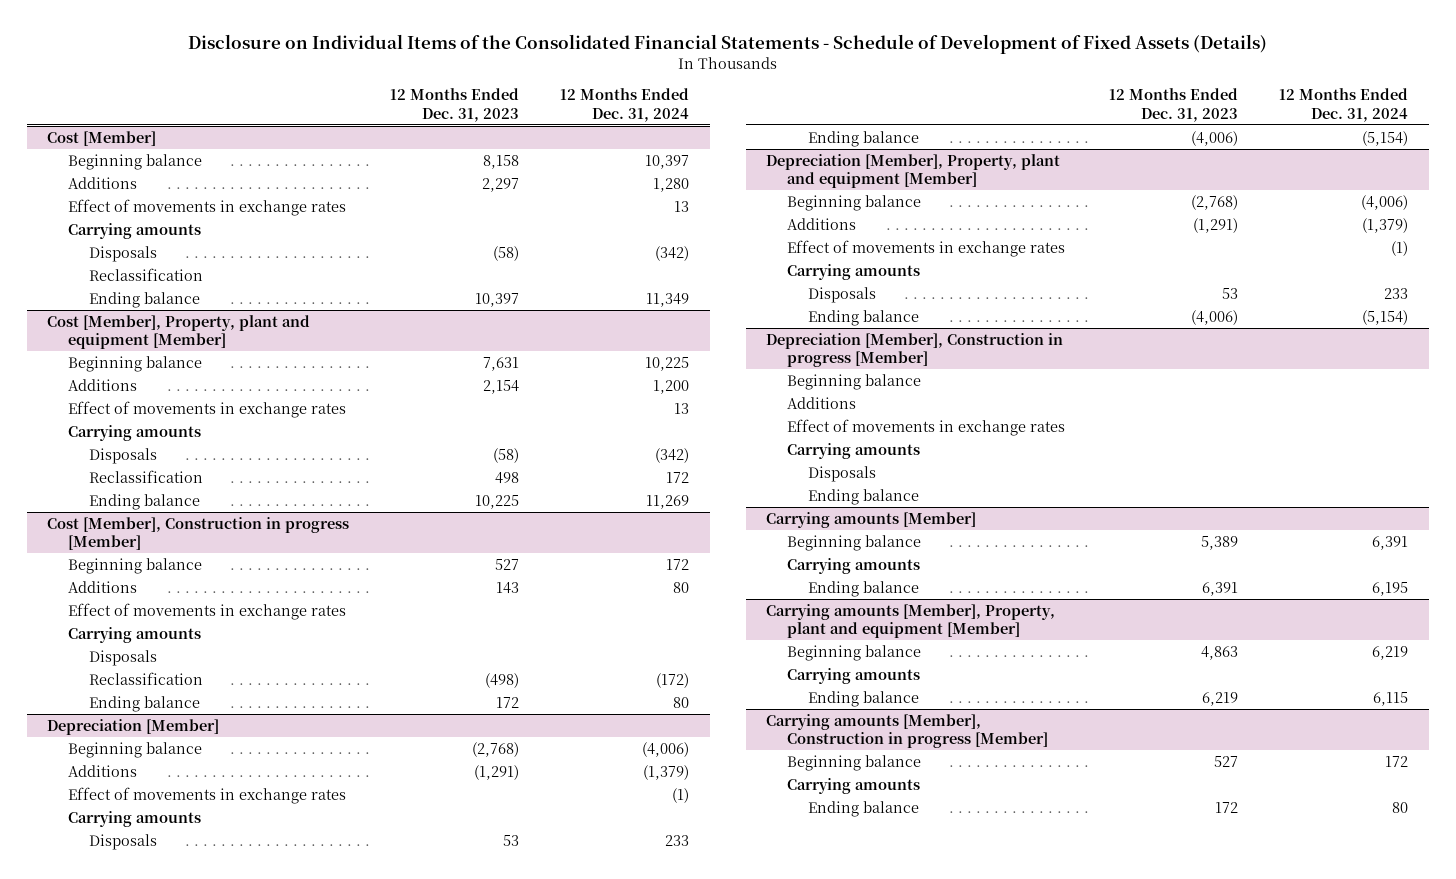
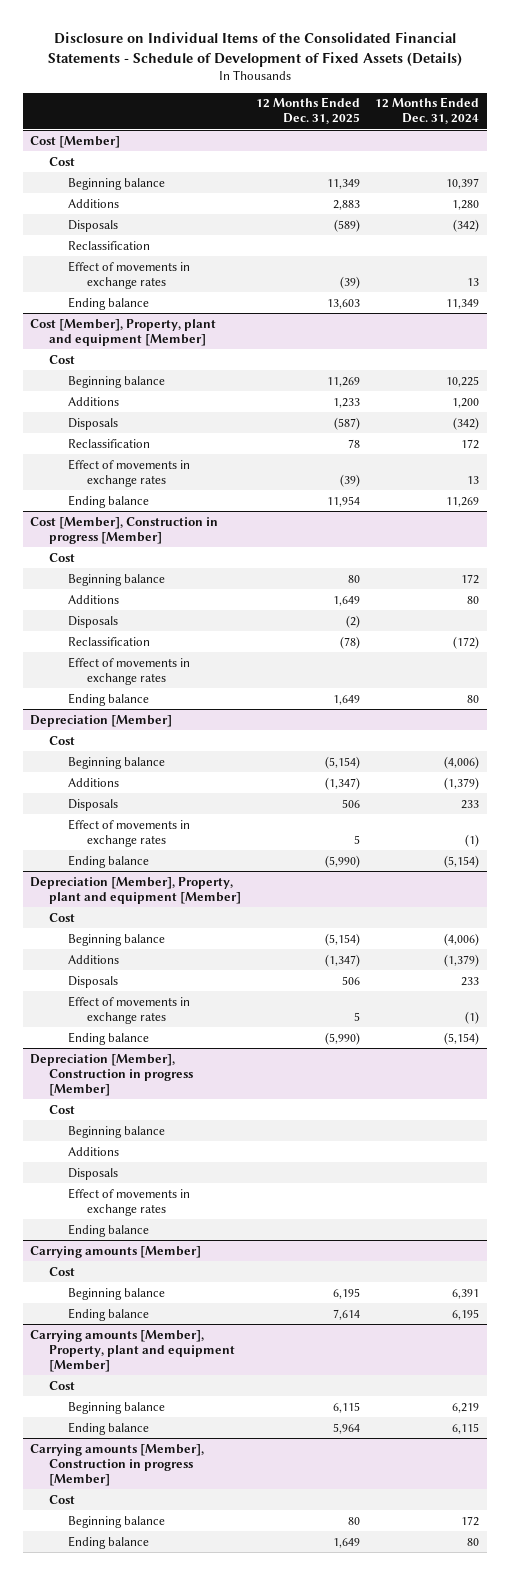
- | 12 Months Ended Dec. 31, 2023 | 12 Months Ended Dec. 31, 2024
+ | 12 Months Ended Dec. 31, 2025 | 12 Months Ended Dec. 31, 2024
@ Cost [Member]
+ Cost
- Carrying amounts
moved down: Effect of movements in exchange rates | (39) | 13
@ Cost [Member], Property, plant and equipment [Member]
+ Cost
- Carrying amounts
moved down: Effect of movements in exchange rates | (39) | 13
@ Cost [Member], Construction in progress [Member]
+ Cost
- Carrying amounts
moved down: Effect of movements in exchange rates
@ Depreciation [Member]
+ Cost
- Carrying amounts
moved down: Effect of movements in exchange rates | 5 | (1)
@ Depreciation [Member], Property, plant and equipment [Member]
+ Cost
- Carrying amounts
moved down: Effect of movements in exchange rates | 5 | (1)
@ Depreciation [Member], Construction in progress [Member]
+ Cost
- Carrying amounts
moved down: Effect of movements in exchange rates
@ Carrying amounts [Member]
+ Cost
- Carrying amounts
@ Carrying amounts [Member], Property, plant and equipment [Member]
+ Cost
- Carrying amounts
@ Carrying amounts [Member], Construction in progress [Member]
+ Cost
- Carrying amounts

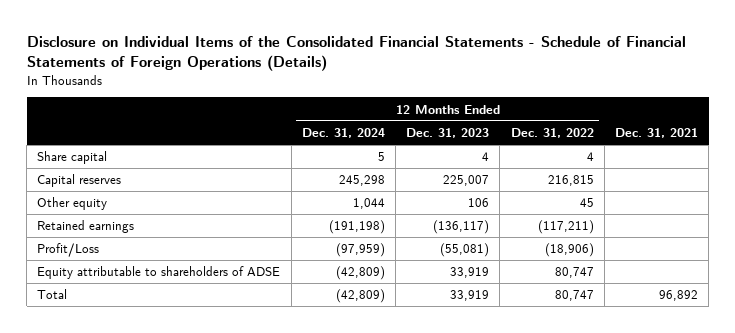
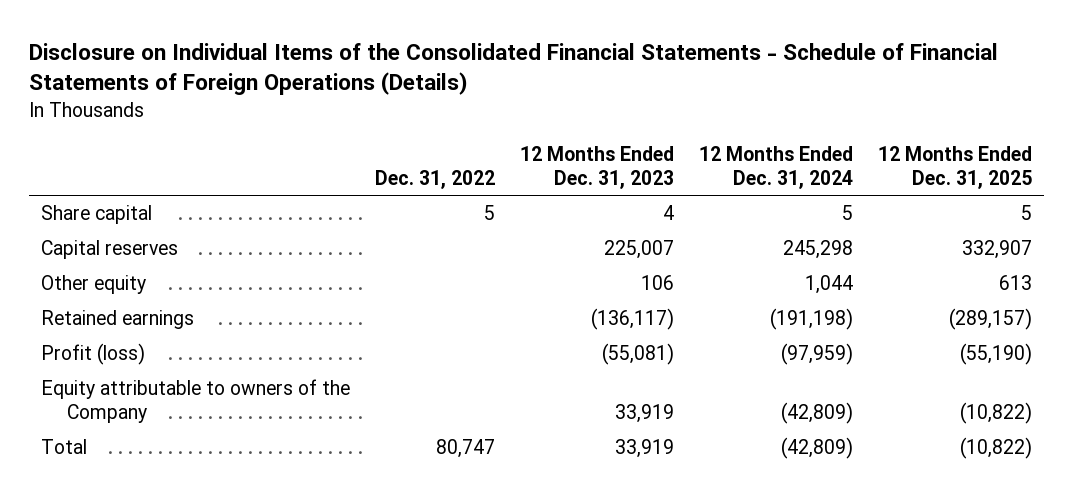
- | 12 Months Ended Dec. 31, 2024 | 12 Months Ended Dec. 31, 2023 | 12 Months Ended Dec. 31, 2022 | Dec. 31, 2021
+ | Dec. 31, 2022 | 12 Months Ended Dec. 31, 2023 | 12 Months Ended Dec. 31, 2024 | 12 Months Ended Dec. 31, 2025
- Profit/Loss | (97,959) | (55,081) | (18,906) |
- Equity attributable to shareholders of ADSE | (42,809) | 33,919 | 80,747 |
+ Profit (loss) | | (55,081) | (97,959) | (55,190)
+ Equity attributable to owners of the Company | | 33,919 | (42,809) | (10,822)

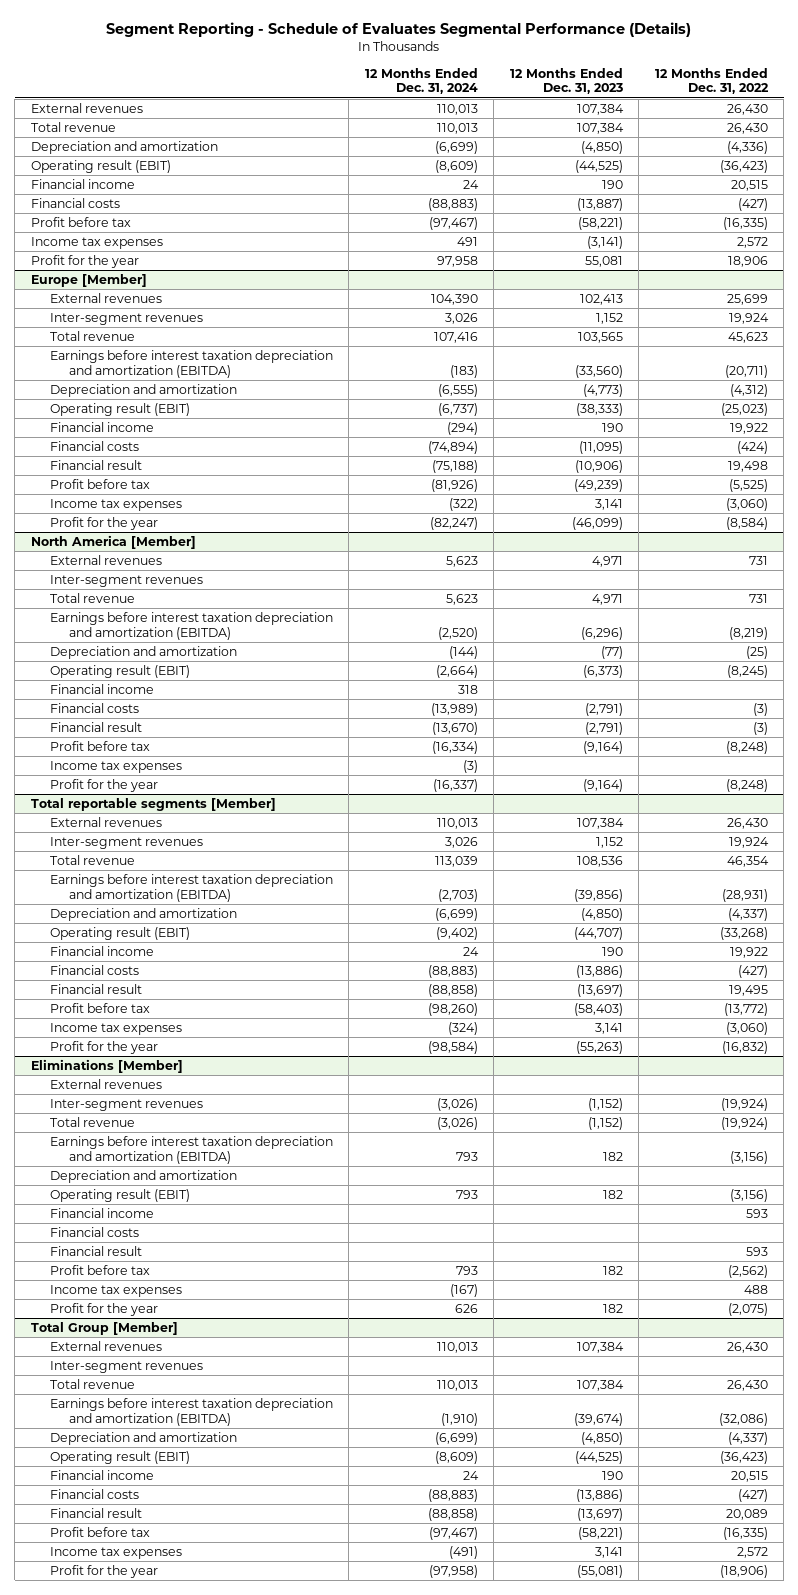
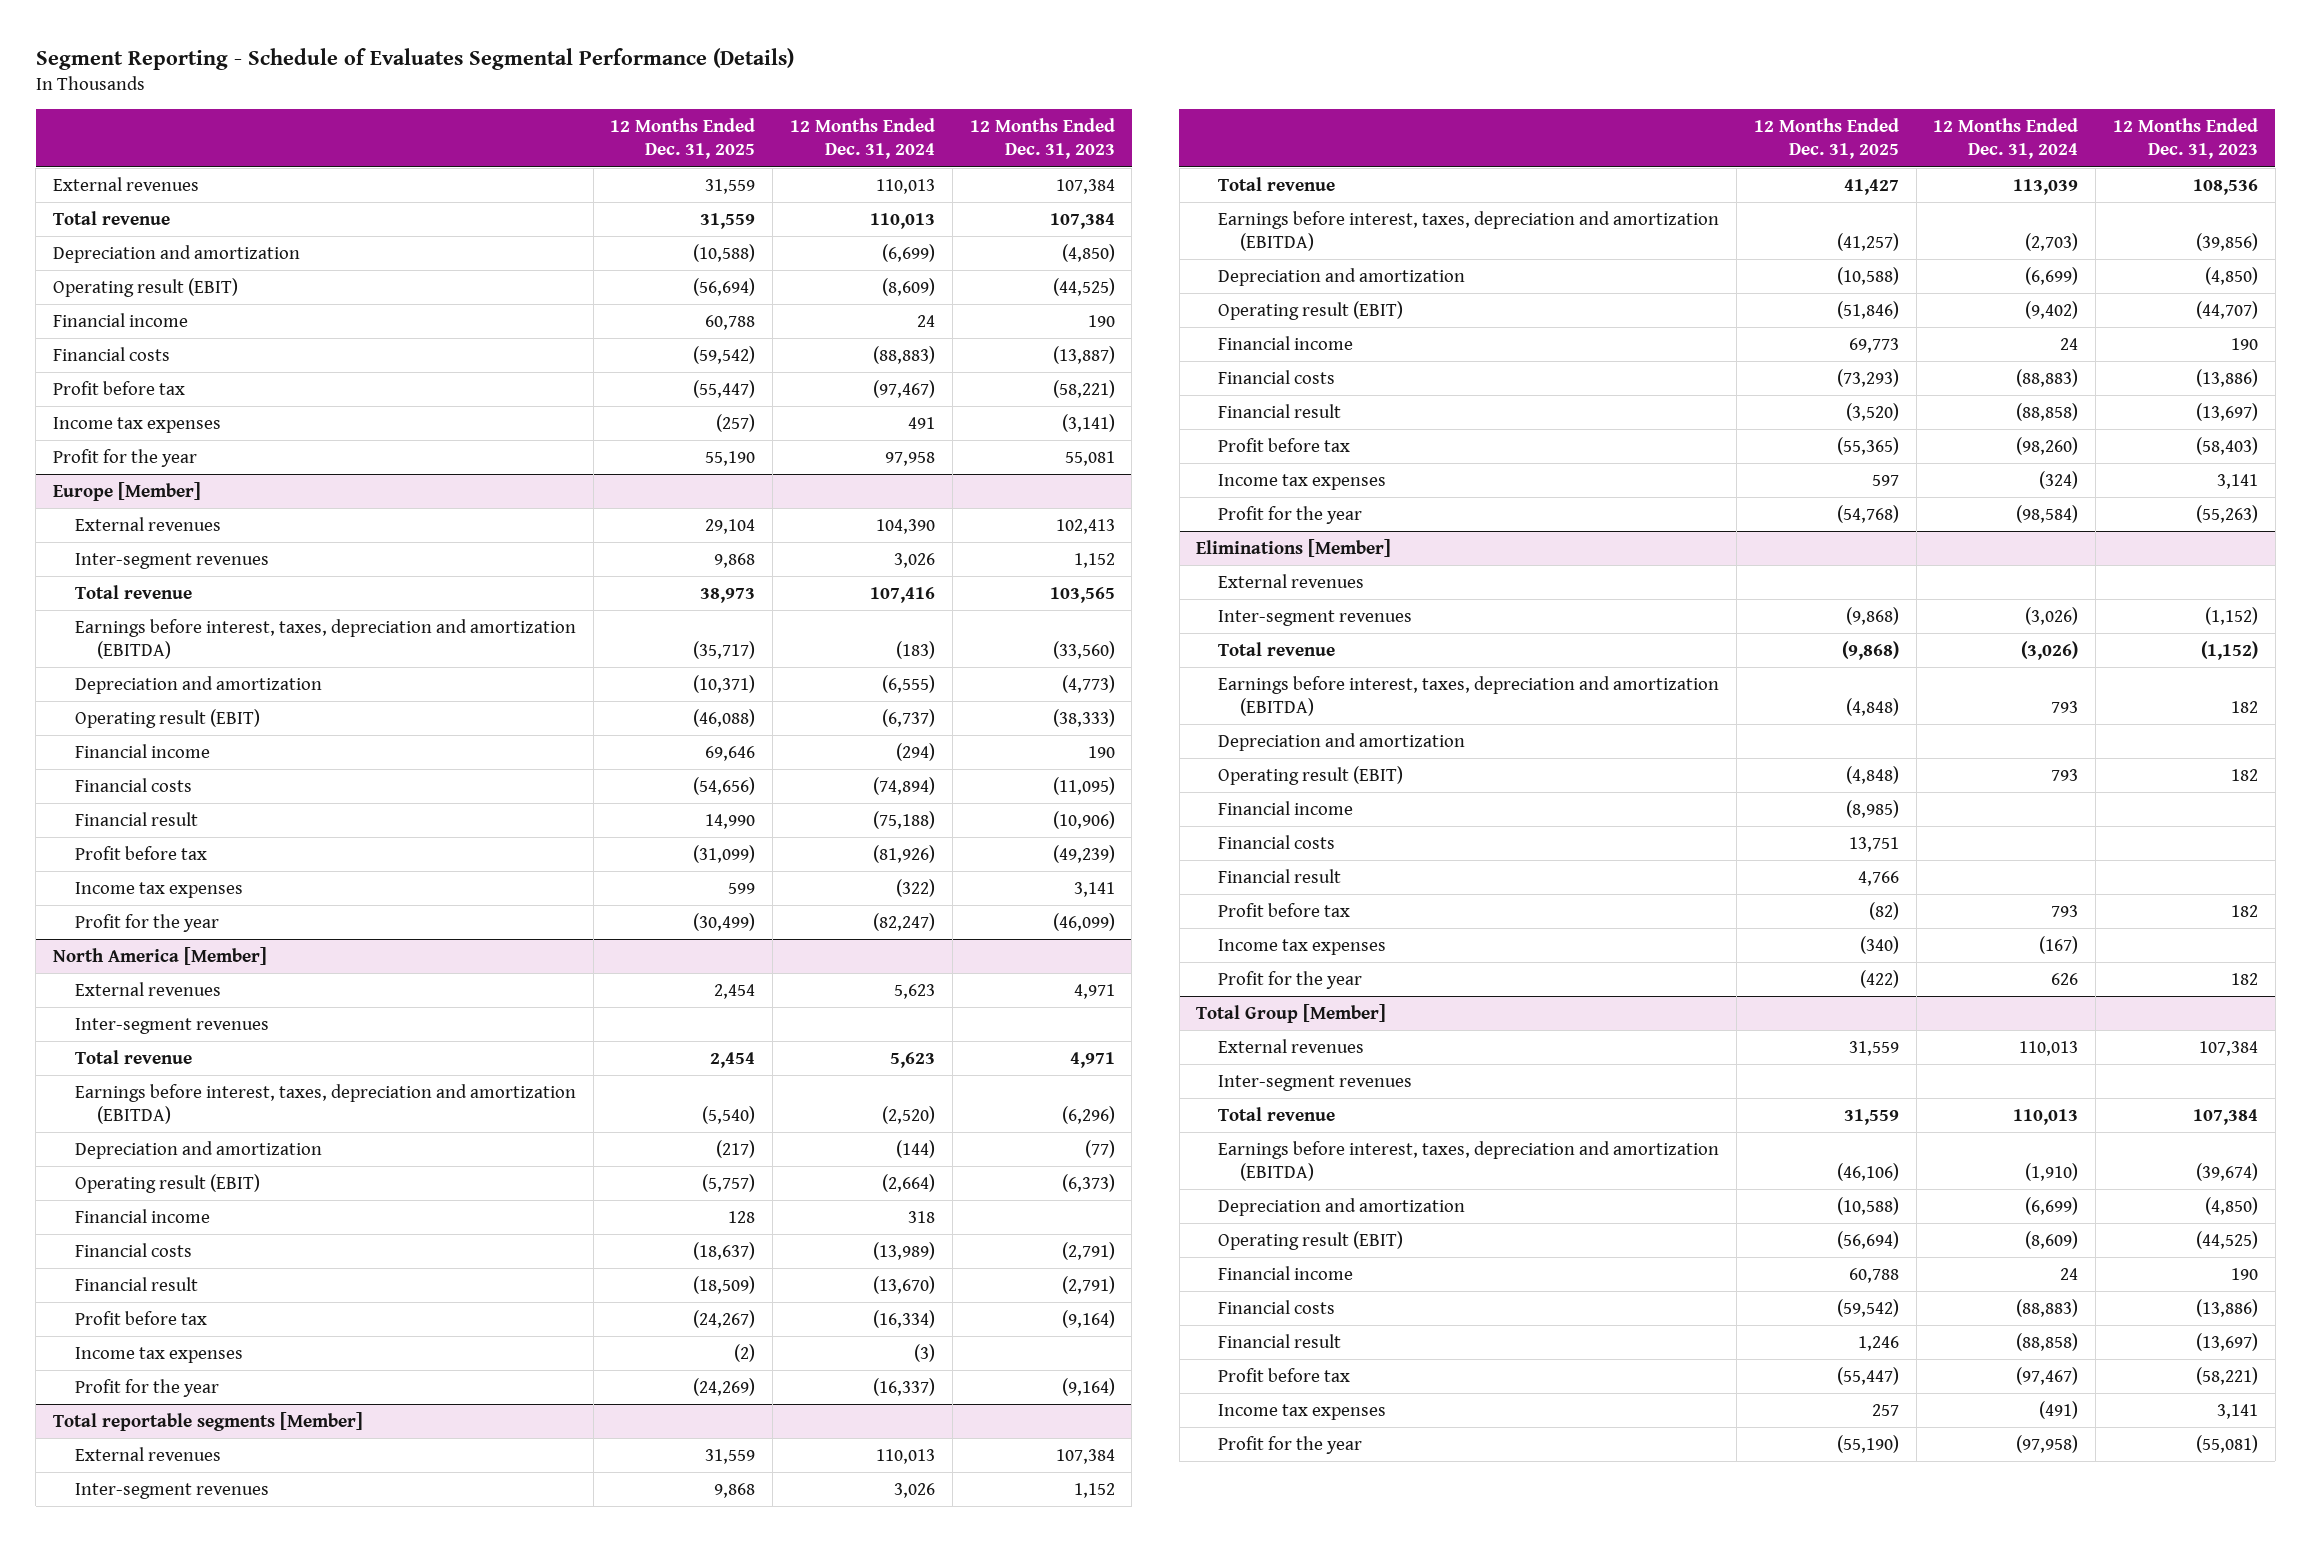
- | 12 Months Ended Dec. 31, 2024 | 12 Months Ended Dec. 31, 2023 | 12 Months Ended Dec. 31, 2022
+ | 12 Months Ended Dec. 31, 2025 | 12 Months Ended Dec. 31, 2024 | 12 Months Ended Dec. 31, 2023
@ Europe [Member]
- Earnings before interest taxation depreciation and amortization (EBITDA) | (183) | (33,560) | (20,711)
+ Earnings before interest, taxes, depreciation and amortization (EBITDA) | (35,717) | (183) | (33,560)
@ North America [Member]
- Earnings before interest taxation depreciation and amortization (EBITDA) | (2,520) | (6,296) | (8,219)
+ Earnings before interest, taxes, depreciation and amortization (EBITDA) | (5,540) | (2,520) | (6,296)
@ Total reportable segments [Member]
- Earnings before interest taxation depreciation and amortization (EBITDA) | (2,703) | (39,856) | (28,931)
+ Earnings before interest, taxes, depreciation and amortization (EBITDA) | (41,257) | (2,703) | (39,856)
@ Eliminations [Member]
- Earnings before interest taxation depreciation and amortization (EBITDA) | 793 | 182 | (3,156)
+ Earnings before interest, taxes, depreciation and amortization (EBITDA) | (4,848) | 793 | 182
@ Total Group [Member]
- Earnings before interest taxation depreciation and amortization (EBITDA) | (1,910) | (39,674) | (32,086)
+ Earnings before interest, taxes, depreciation and amortization (EBITDA) | (46,106) | (1,910) | (39,674)

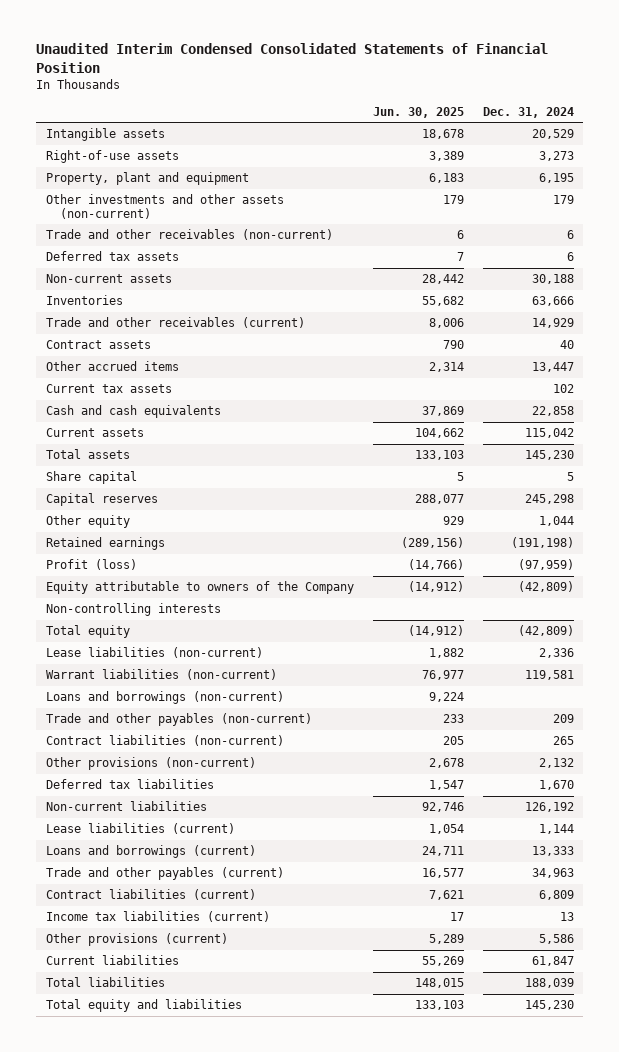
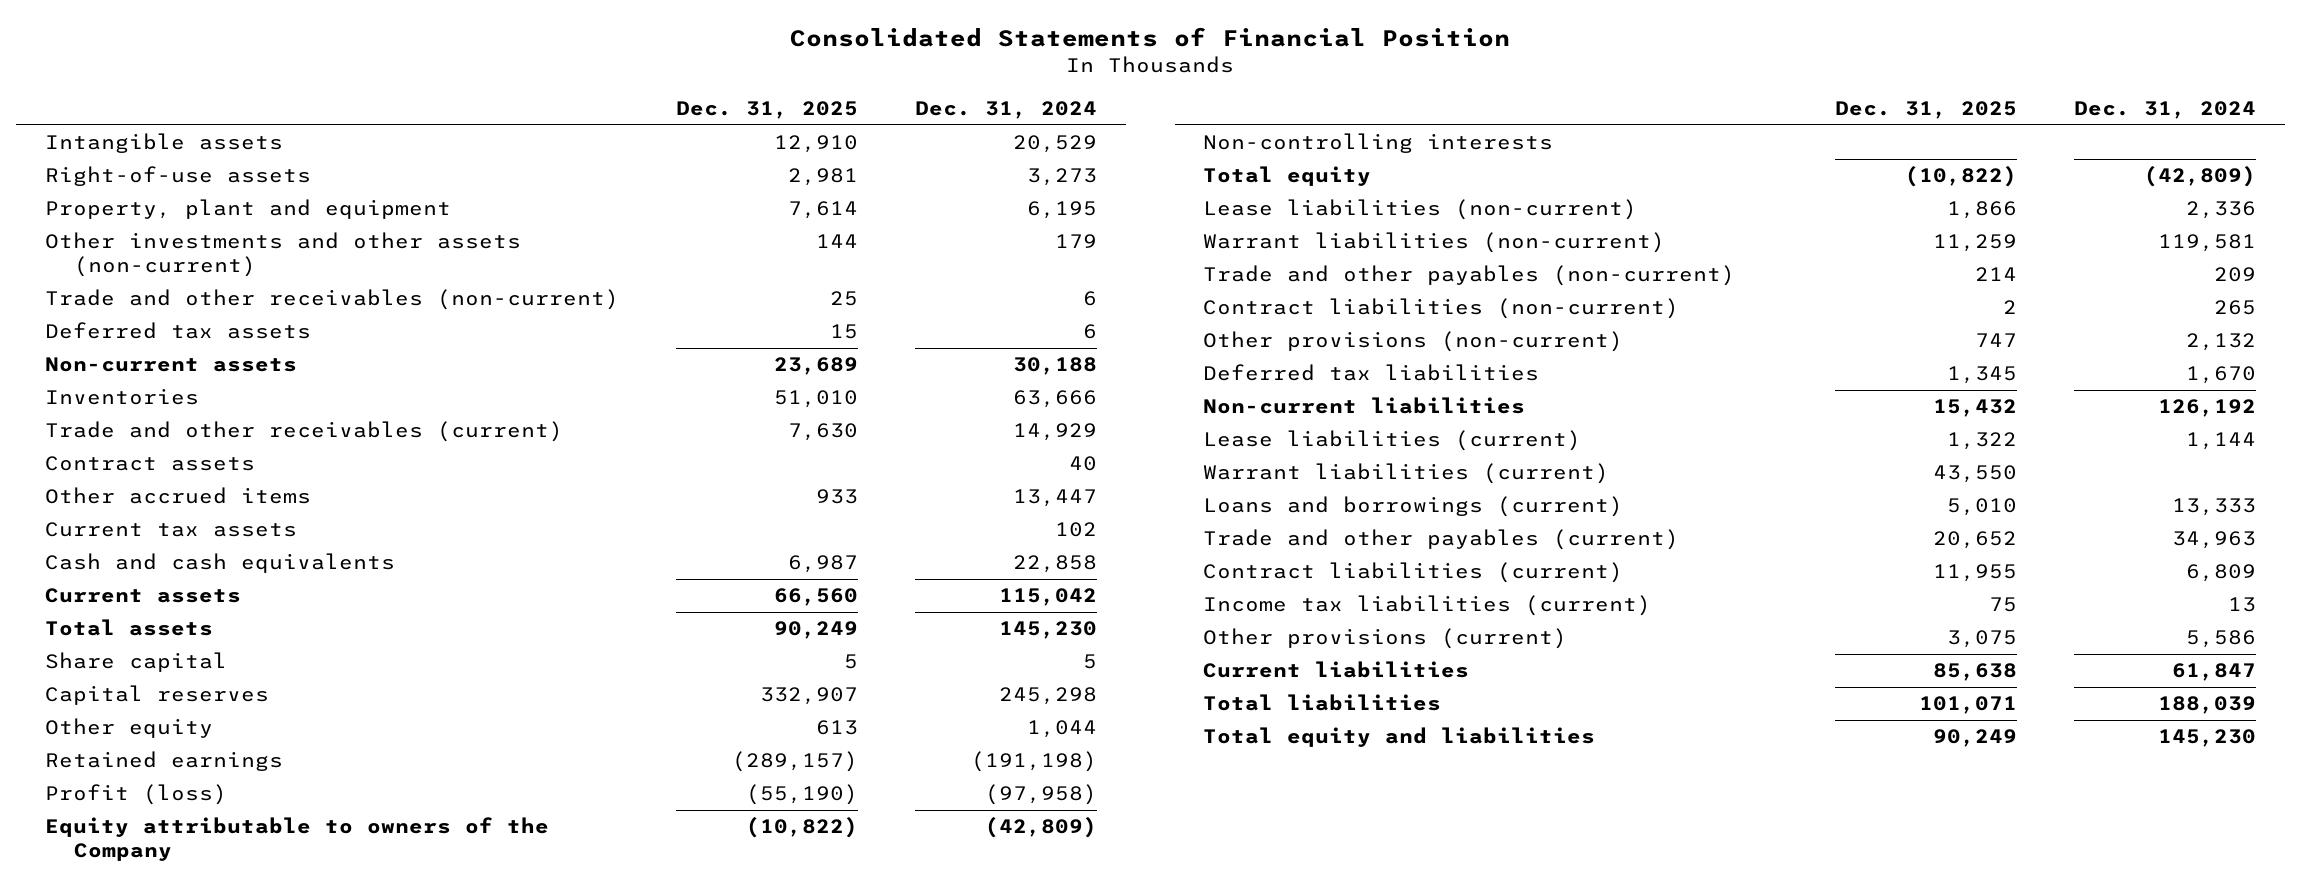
- Unaudited Interim Condensed Consolidated Statements of Financial Position
+ Consolidated Statements of Financial Position
- | Jun. 30, 2025 | Dec. 31, 2024
+ | Dec. 31, 2025 | Dec. 31, 2024
- Profit (loss) | (14,766) | (97,959)
+ Profit (loss) | (55,190) | (97,958)
- Loans and borrowings (non-current) | 9,224 |
+ Warrant liabilities (current) | 43,550 |

